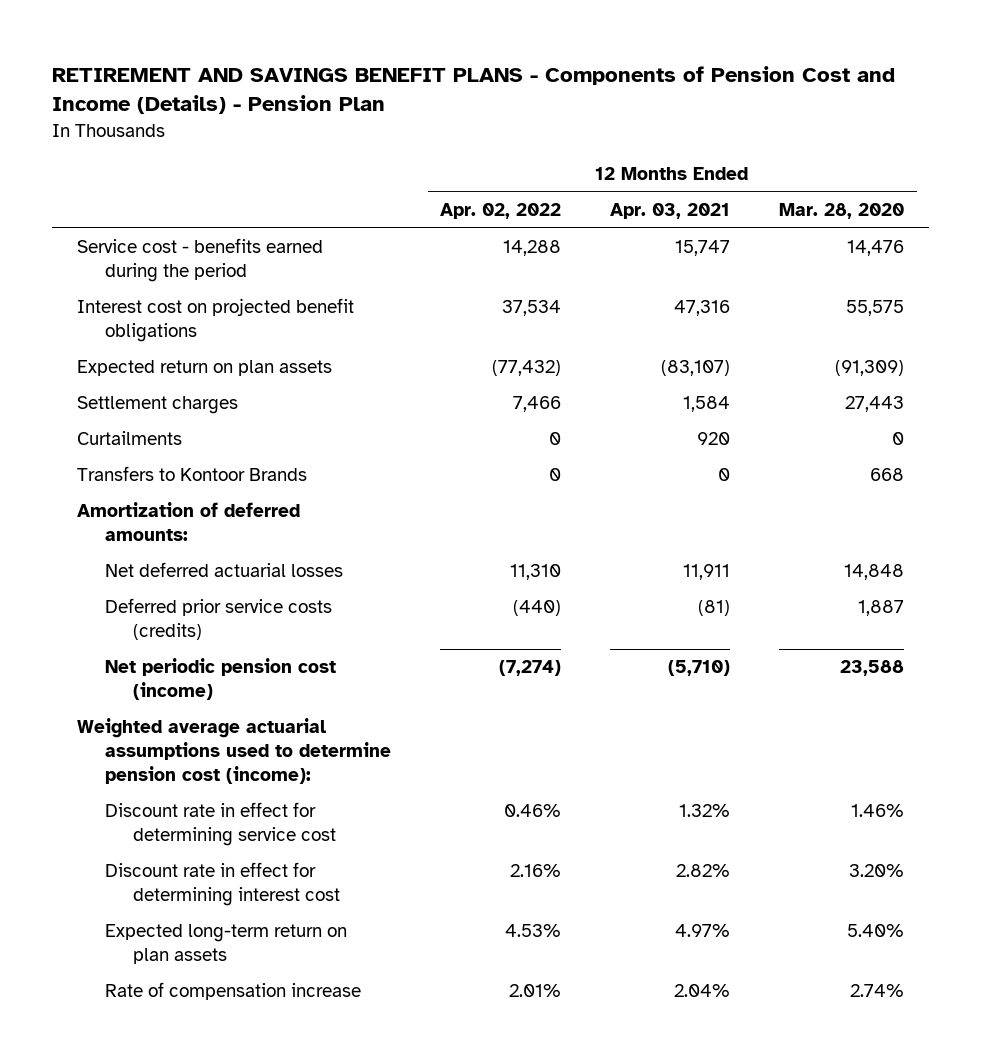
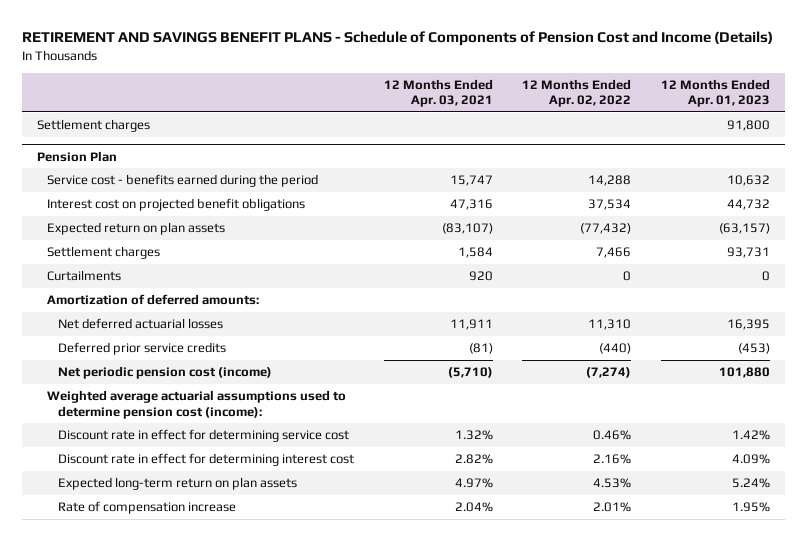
- RETIREMENT AND SAVINGS BENEFIT PLANS - Components of Pension Cost and Income (Details) - Pension Plan
+ RETIREMENT AND SAVINGS BENEFIT PLANS - Schedule of Components of Pension Cost and Income (Details)
- | 12 Months Ended Apr. 02, 2022 | 12 Months Ended Apr. 03, 2021 | 12 Months Ended Mar. 28, 2020
+ | 12 Months Ended Apr. 03, 2021 | 12 Months Ended Apr. 02, 2022 | 12 Months Ended Apr. 01, 2023
+ Settlement charges | | | 91,800
+ Pension Plan
- Transfers to Kontoor Brands | 0 | 0 | 668
- Deferred prior service costs (credits) | (440) | (81) | 1,887
+ Deferred prior service credits | (81) | (440) | (453)

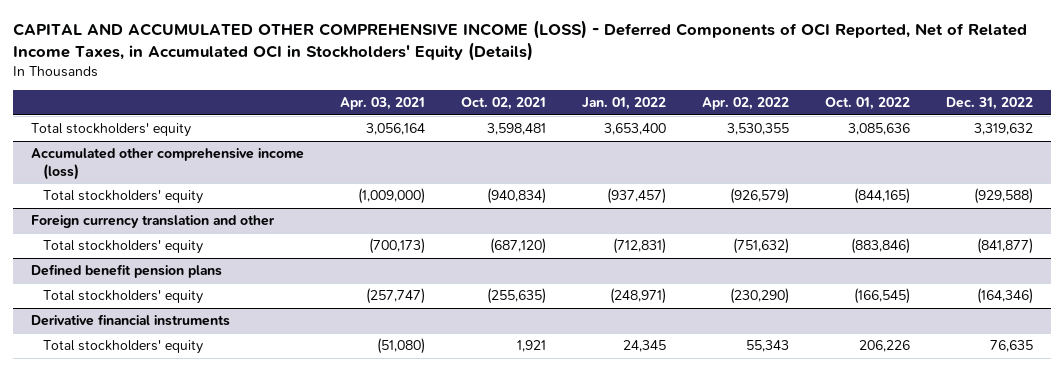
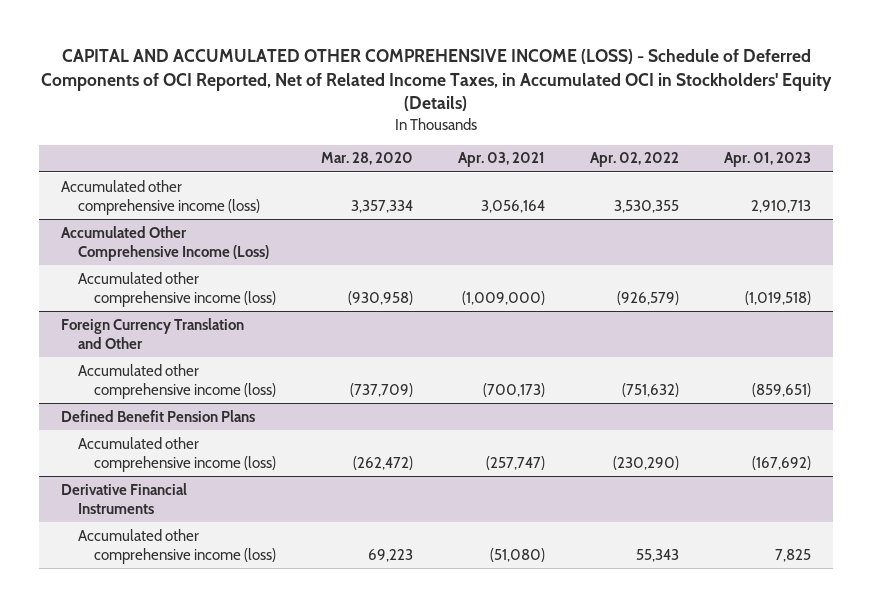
- CAPITAL AND ACCUMULATED OTHER COMPREHENSIVE INCOME (LOSS) - Deferred Components of OCI Reported, Net of Related Income Taxes, in Accumulated OCI in Stockholders' Equity (Details)
+ CAPITAL AND ACCUMULATED OTHER COMPREHENSIVE INCOME (LOSS) - Schedule of Deferred Components of OCI Reported, Net of Related Income Taxes, in Accumulated OCI in Stockholders' Equity (Details)
- | Apr. 03, 2021 | Oct. 02, 2021 | Jan. 01, 2022 | Apr. 02, 2022 | Oct. 01, 2022 | Dec. 31, 2022
+ | Mar. 28, 2020 | Apr. 03, 2021 | Apr. 02, 2022 | Apr. 01, 2023
- Total stockholders' equity | 3,056,164 | 3,598,481 | 3,653,400 | 3,530,355 | 3,085,636 | 3,319,632
- Accumulated other comprehensive income (loss)
- Total stockholders' equity | (1,009,000) | (940,834) | (937,457) | (926,579) | (844,165) | (929,588)
- Foreign currency translation and other
- Total stockholders' equity | (700,173) | (687,120) | (712,831) | (751,632) | (883,846) | (841,877)
- Defined benefit pension plans
- Total stockholders' equity | (257,747) | (255,635) | (248,971) | (230,290) | (166,545) | (164,346)
- Derivative financial instruments
- Total stockholders' equity | (51,080) | 1,921 | 24,345 | 55,343 | 206,226 | 76,635
+ Accumulated other comprehensive income (loss) | 3,357,334 | 3,056,164 | 3,530,355 | 2,910,713
+ Accumulated Other Comprehensive Income (Loss)
+ Accumulated other comprehensive income (loss) | (930,958) | (1,009,000) | (926,579) | (1,019,518)
+ Foreign Currency Translation and Other
+ Accumulated other comprehensive income (loss) | (737,709) | (700,173) | (751,632) | (859,651)
+ Defined Benefit Pension Plans
+ Accumulated other comprehensive income (loss) | (262,472) | (257,747) | (230,290) | (167,692)
+ Derivative Financial Instruments
+ Accumulated other comprehensive income (loss) | 69,223 | (51,080) | 55,343 | 7,825

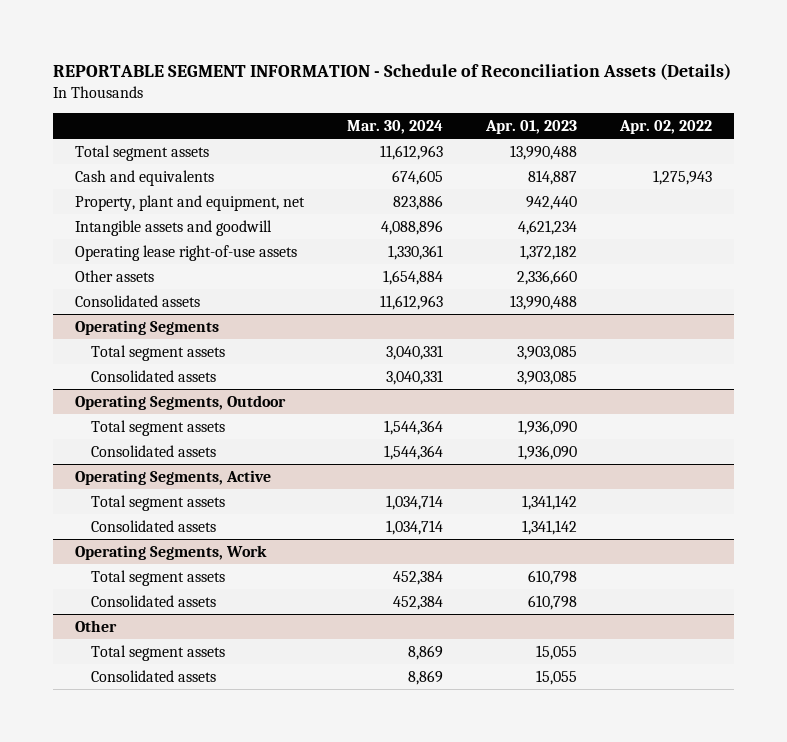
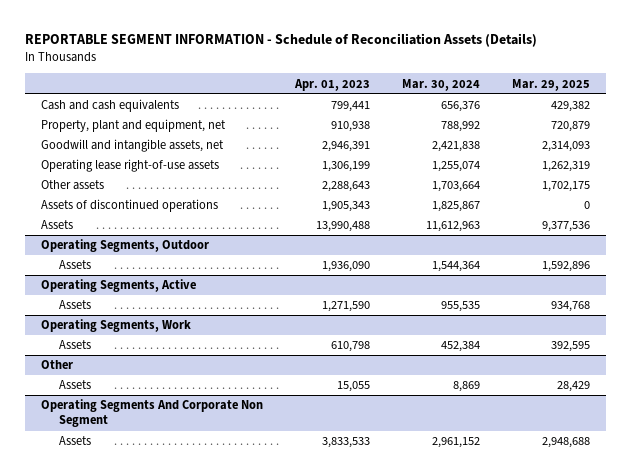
- | Mar. 30, 2024 | Apr. 01, 2023 | Apr. 02, 2022
+ | Apr. 01, 2023 | Mar. 30, 2024 | Mar. 29, 2025
- Total segment assets | 11,612,963 | 13,990,488 |
- Cash and equivalents | 674,605 | 814,887 | 1,275,943
- Property, plant and equipment, net | 823,886 | 942,440 |
- Intangible assets and goodwill | 4,088,896 | 4,621,234 |
- Operating lease right-of-use assets | 1,330,361 | 1,372,182 |
- Other assets | 1,654,884 | 2,336,660 |
- Consolidated assets | 11,612,963 | 13,990,488 |
- Operating Segments
- Total segment assets | 3,040,331 | 3,903,085 |
- Consolidated assets | 3,040,331 | 3,903,085 |
+ Cash and cash equivalents | 799,441 | 656,376 | 429,382
+ Property, plant and equipment, net | 910,938 | 788,992 | 720,879
+ Goodwill and intangible assets, net | 2,946,391 | 2,421,838 | 2,314,093
+ Operating lease right-of-use assets | 1,306,199 | 1,255,074 | 1,262,319
+ Other assets | 2,288,643 | 1,703,664 | 1,702,175
+ Assets of discontinued operations | 1,905,343 | 1,825,867 | 0
+ Assets | 13,990,488 | 11,612,963 | 9,377,536
@ Operating Segments, Outdoor
- Total segment assets | 1,544,364 | 1,936,090 |
- Consolidated assets | 1,544,364 | 1,936,090 |
+ Assets | 1,936,090 | 1,544,364 | 1,592,896
@ Operating Segments, Active
- Total segment assets | 1,034,714 | 1,341,142 |
- Consolidated assets | 1,034,714 | 1,341,142 |
+ Assets | 1,271,590 | 955,535 | 934,768
@ Operating Segments, Work
- Total segment assets | 452,384 | 610,798 |
- Consolidated assets | 452,384 | 610,798 |
+ Assets | 610,798 | 452,384 | 392,595
@ Other
- Total segment assets | 8,869 | 15,055 |
- Consolidated assets | 8,869 | 15,055 |
+ Assets | 15,055 | 8,869 | 28,429
+ Operating Segments And Corporate Non Segment
+ Assets | 3,833,533 | 2,961,152 | 2,948,688

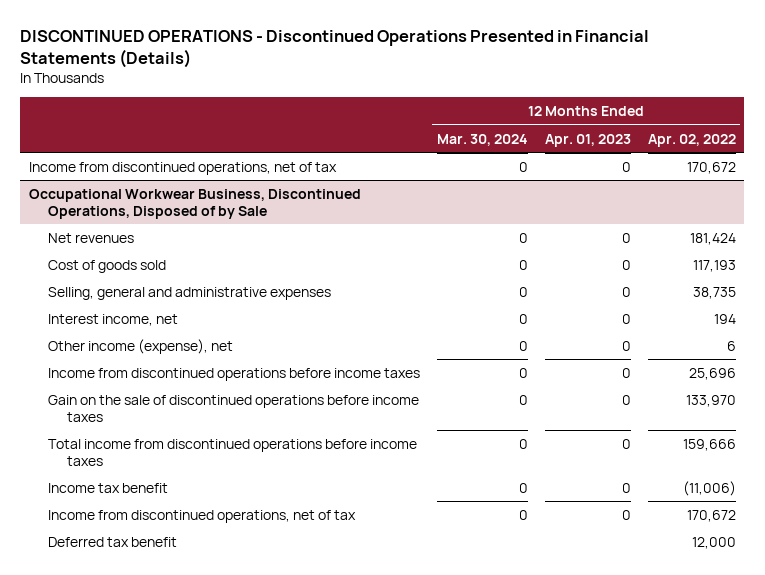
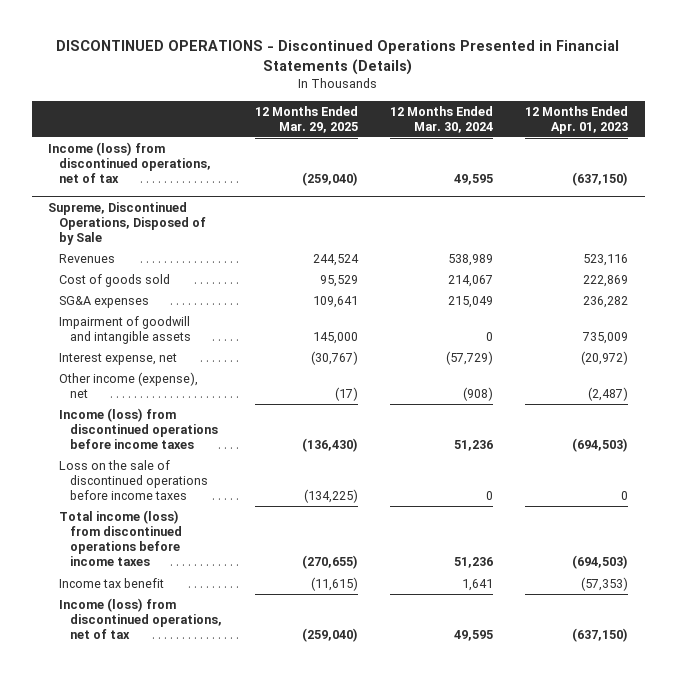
- | 12 Months Ended Mar. 30, 2024 | 12 Months Ended Apr. 01, 2023 | 12 Months Ended Apr. 02, 2022
+ | 12 Months Ended Mar. 29, 2025 | 12 Months Ended Mar. 30, 2024 | 12 Months Ended Apr. 01, 2023
- Income from discontinued operations, net of tax | 0 | 0 | 170,672
- Occupational Workwear Business, Discontinued Operations, Disposed of by Sale
- Net revenues | 0 | 0 | 181,424
- Cost of goods sold | 0 | 0 | 117,193
- Selling, general and administrative expenses | 0 | 0 | 38,735
- Interest income, net | 0 | 0 | 194
- Other income (expense), net | 0 | 0 | 6
- Income from discontinued operations before income taxes | 0 | 0 | 25,696
- Gain on the sale of discontinued operations before income taxes | 0 | 0 | 133,970
- Total income from discontinued operations before income taxes | 0 | 0 | 159,666
- Income tax benefit | 0 | 0 | (11,006)
- Income from discontinued operations, net of tax | 0 | 0 | 170,672
- Deferred tax benefit | | | 12,000
+ Income (loss) from discontinued operations, net of tax | (259,040) | 49,595 | (637,150)
+ Supreme, Discontinued Operations, Disposed of by Sale
+ Revenues | 244,524 | 538,989 | 523,116
+ Cost of goods sold | 95,529 | 214,067 | 222,869
+ SG&A expenses | 109,641 | 215,049 | 236,282
+ Impairment of goodwill and intangible assets | 145,000 | 0 | 735,009
+ Interest expense, net | (30,767) | (57,729) | (20,972)
+ Other income (expense), net | (17) | (908) | (2,487)
+ Income (loss) from discontinued operations before income taxes | (136,430) | 51,236 | (694,503)
+ Loss on the sale of discontinued operations before income taxes | (134,225) | 0 | 0
+ Total income (loss) from discontinued operations before income taxes | (270,655) | 51,236 | (694,503)
+ Income tax benefit | (11,615) | 1,641 | (57,353)
+ Income (loss) from discontinued operations, net of tax | (259,040) | 49,595 | (637,150)

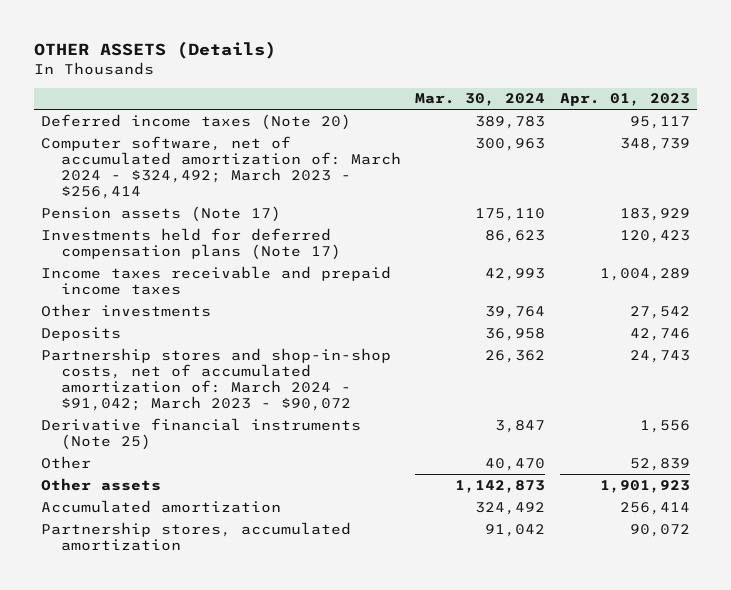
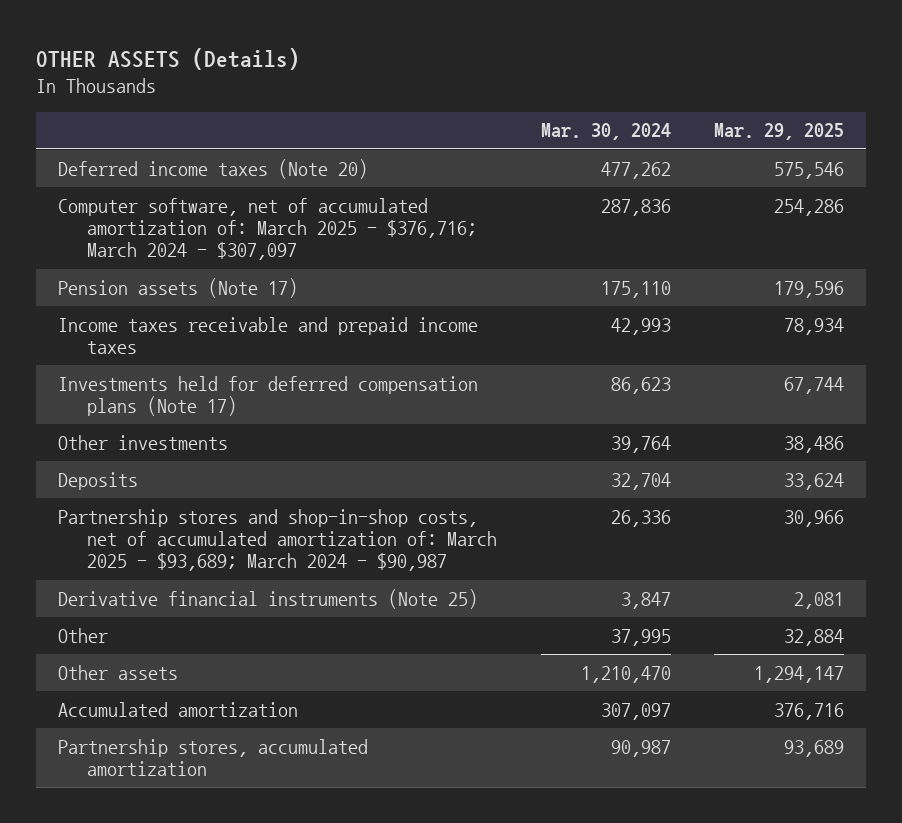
- | Mar. 30, 2024 | Apr. 01, 2023
+ | Mar. 30, 2024 | Mar. 29, 2025
- Deferred income taxes (Note 20) | 389,783 | 95,117
- Computer software, net of accumulated amortization of: March 2024 - $324,492; March 2023 - $256,414 | 300,963 | 348,739
+ Deferred income taxes (Note 20) | 477,262 | 575,546
+ Computer software, net of accumulated amortization of: March 2025 - $376,716; March 2024 - $307,097 | 287,836 | 254,286
moved down: Investments held for deferred compensation plans (Note 17) | 86,623 | 67,744
- Deposits | 36,958 | 42,746
- Partnership stores and shop-in-shop costs, net of accumulated amortization of: March 2024 - $91,042; March 2023 - $90,072 | 26,362 | 24,743
+ Deposits | 32,704 | 33,624
+ Partnership stores and shop-in-shop costs, net of accumulated amortization of: March 2025 - $93,689; March 2024 - $90,987 | 26,336 | 30,966
- Other | 40,470 | 52,839
- Other assets | 1,142,873 | 1,901,923
- Accumulated amortization | 324,492 | 256,414
- Partnership stores, accumulated amortization | 91,042 | 90,072
+ Other | 37,995 | 32,884
+ Other assets | 1,210,470 | 1,294,147
+ Accumulated amortization | 307,097 | 376,716
+ Partnership stores, accumulated amortization | 90,987 | 93,689

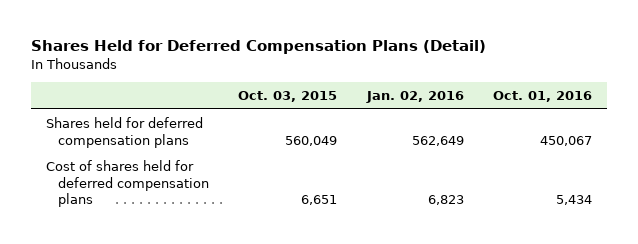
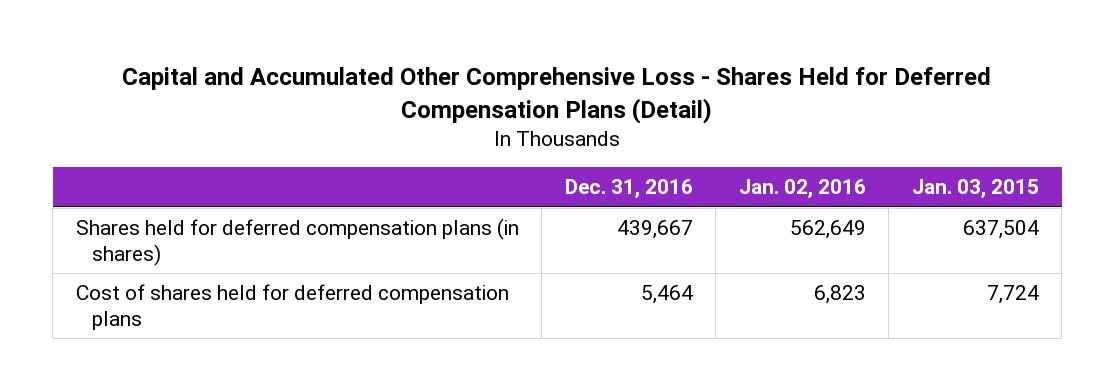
- Shares Held for Deferred Compensation Plans (Detail)
+ Capital and Accumulated Other Comprehensive Loss - Shares Held for Deferred Compensation Plans (Detail)
- | Oct. 03, 2015 | Jan. 02, 2016 | Oct. 01, 2016
+ | Dec. 31, 2016 | Jan. 02, 2016 | Jan. 03, 2015
- Shares held for deferred compensation plans | 560,049 | 562,649 | 450,067
+ Shares held for deferred compensation plans (in shares) | 439,667 | 562,649 | 637,504

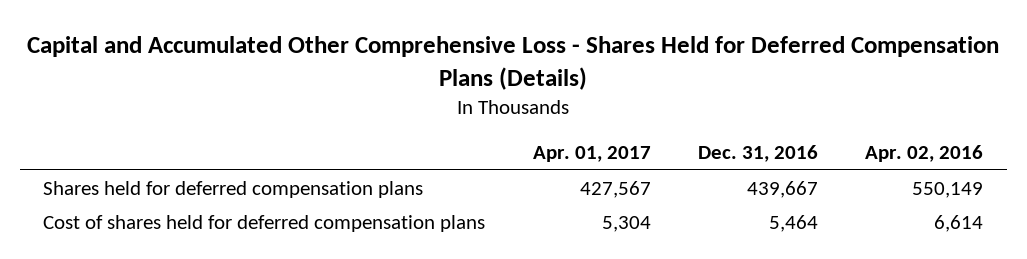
- Capital and Accumulated Other Comprehensive Loss - Shares Held for Deferred Compensation Plans (Detail)
+ Capital and Accumulated Other Comprehensive Loss - Shares Held for Deferred Compensation Plans (Details)
- | Dec. 31, 2016 | Jan. 02, 2016 | Jan. 03, 2015
+ | Apr. 01, 2017 | Dec. 31, 2016 | Apr. 02, 2016
- Shares held for deferred compensation plans (in shares) | 439,667 | 562,649 | 637,504
+ Shares held for deferred compensation plans | 427,567 | 439,667 | 550,149

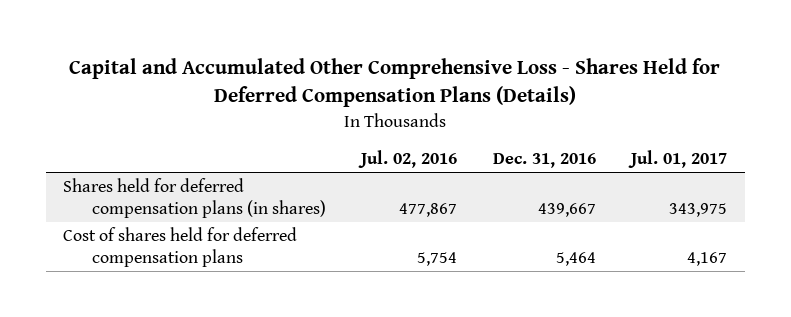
- | Apr. 01, 2017 | Dec. 31, 2016 | Apr. 02, 2016
+ | Jul. 02, 2016 | Dec. 31, 2016 | Jul. 01, 2017
- Shares held for deferred compensation plans | 427,567 | 439,667 | 550,149
+ Shares held for deferred compensation plans (in shares) | 477,867 | 439,667 | 343,975

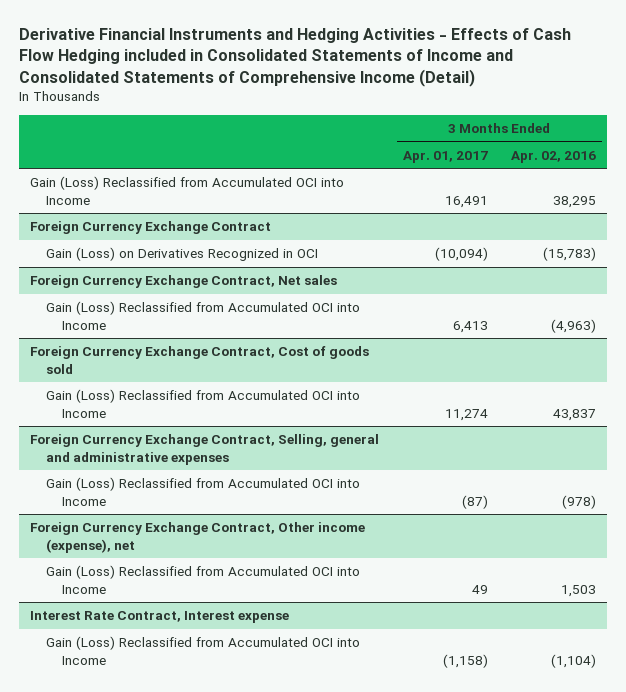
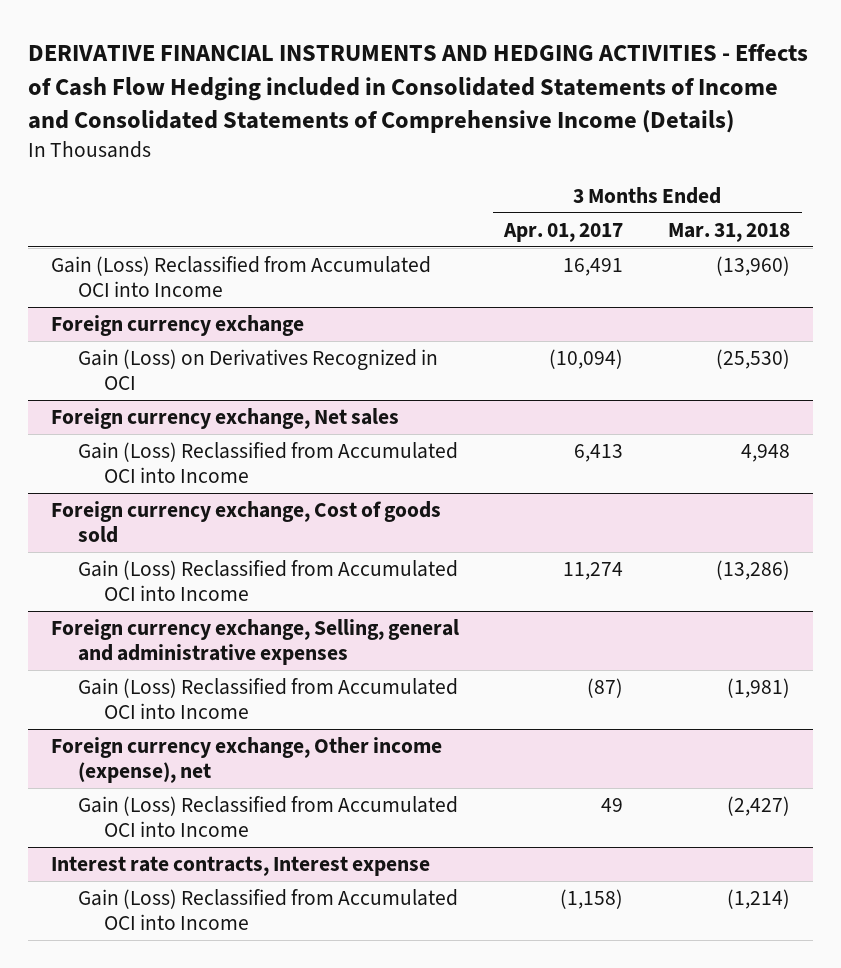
- Derivative Financial Instruments and Hedging Activities - Effects of Cash Flow Hedging included in Consolidated Statements of Income and Consolidated Statements of Comprehensive Income (Detail)
+ DERIVATIVE FINANCIAL INSTRUMENTS AND HEDGING ACTIVITIES - Effects of Cash Flow Hedging included in Consolidated Statements of Income and Consolidated Statements of Comprehensive Income (Details)
- | 3 Months Ended Apr. 01, 2017 | 3 Months Ended Apr. 02, 2016
+ | 3 Months Ended Apr. 01, 2017 | 3 Months Ended Mar. 31, 2018
- Foreign Currency Exchange Contract
+ Foreign currency exchange
- Foreign Currency Exchange Contract, Net sales
+ Foreign currency exchange, Net sales
- Foreign Currency Exchange Contract, Cost of goods sold
+ Foreign currency exchange, Cost of goods sold
- Foreign Currency Exchange Contract, Selling, general and administrative expenses
+ Foreign currency exchange, Selling, general and administrative expenses
- Foreign Currency Exchange Contract, Other income (expense), net
+ Foreign currency exchange, Other income (expense), net
- Interest Rate Contract, Interest expense
+ Interest rate contracts, Interest expense

